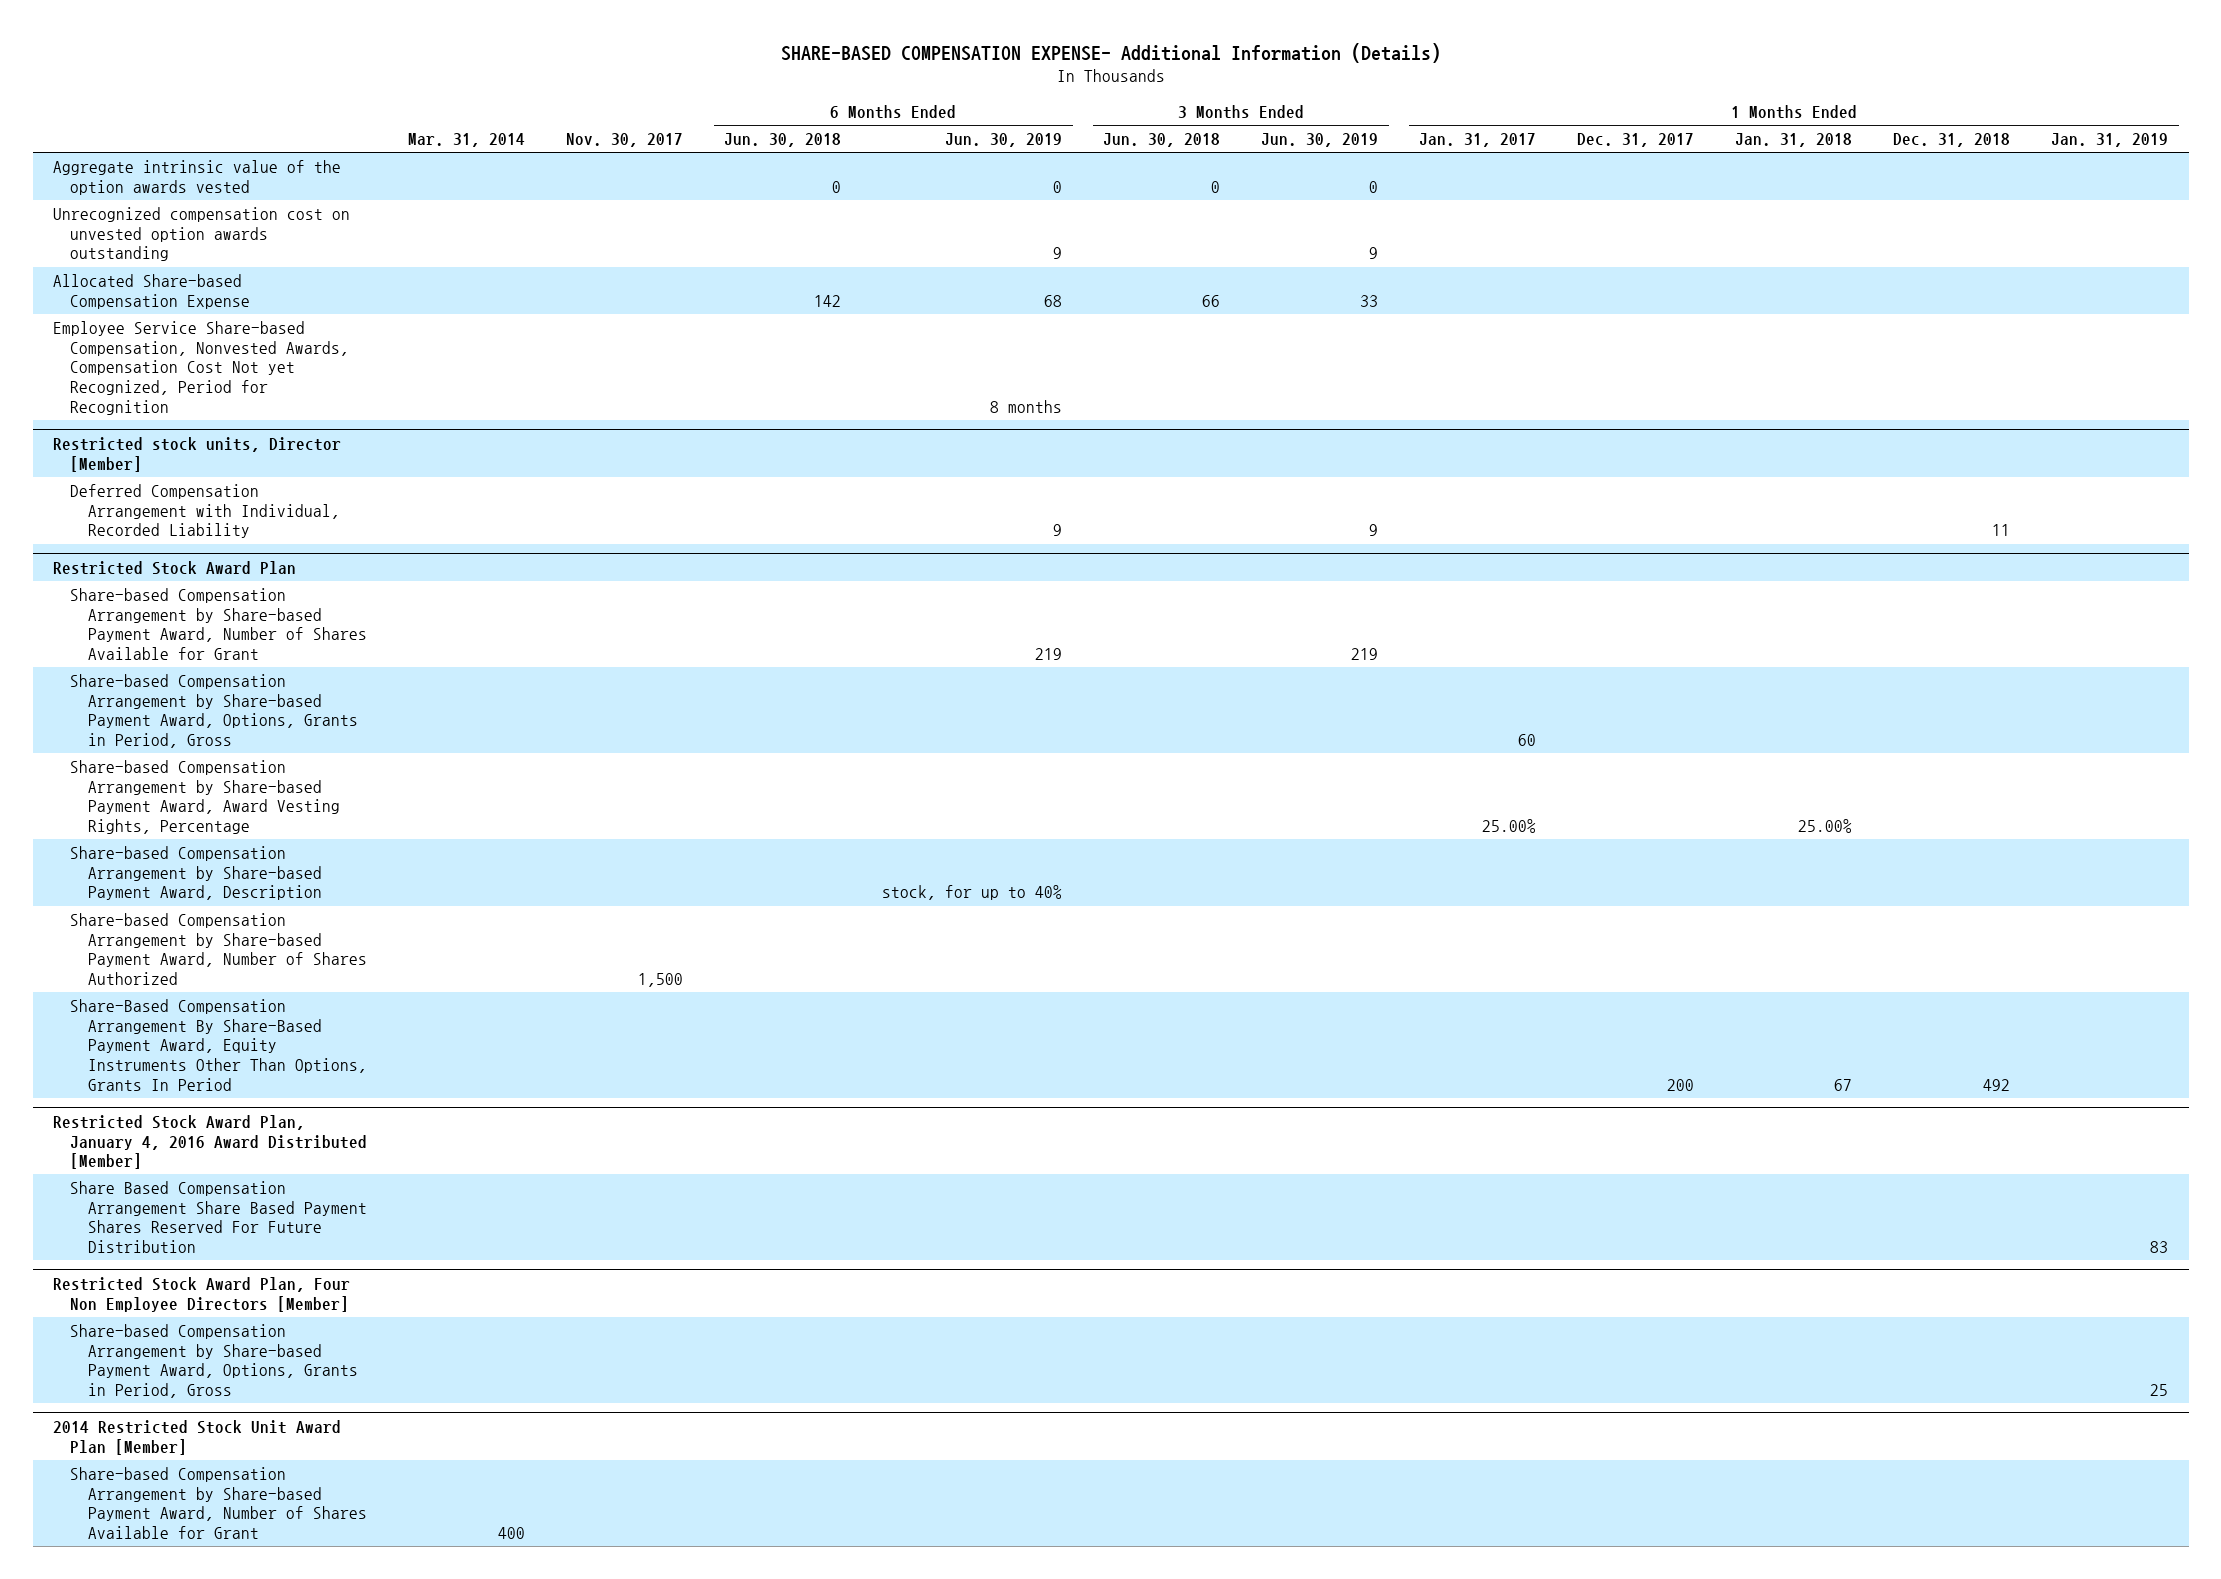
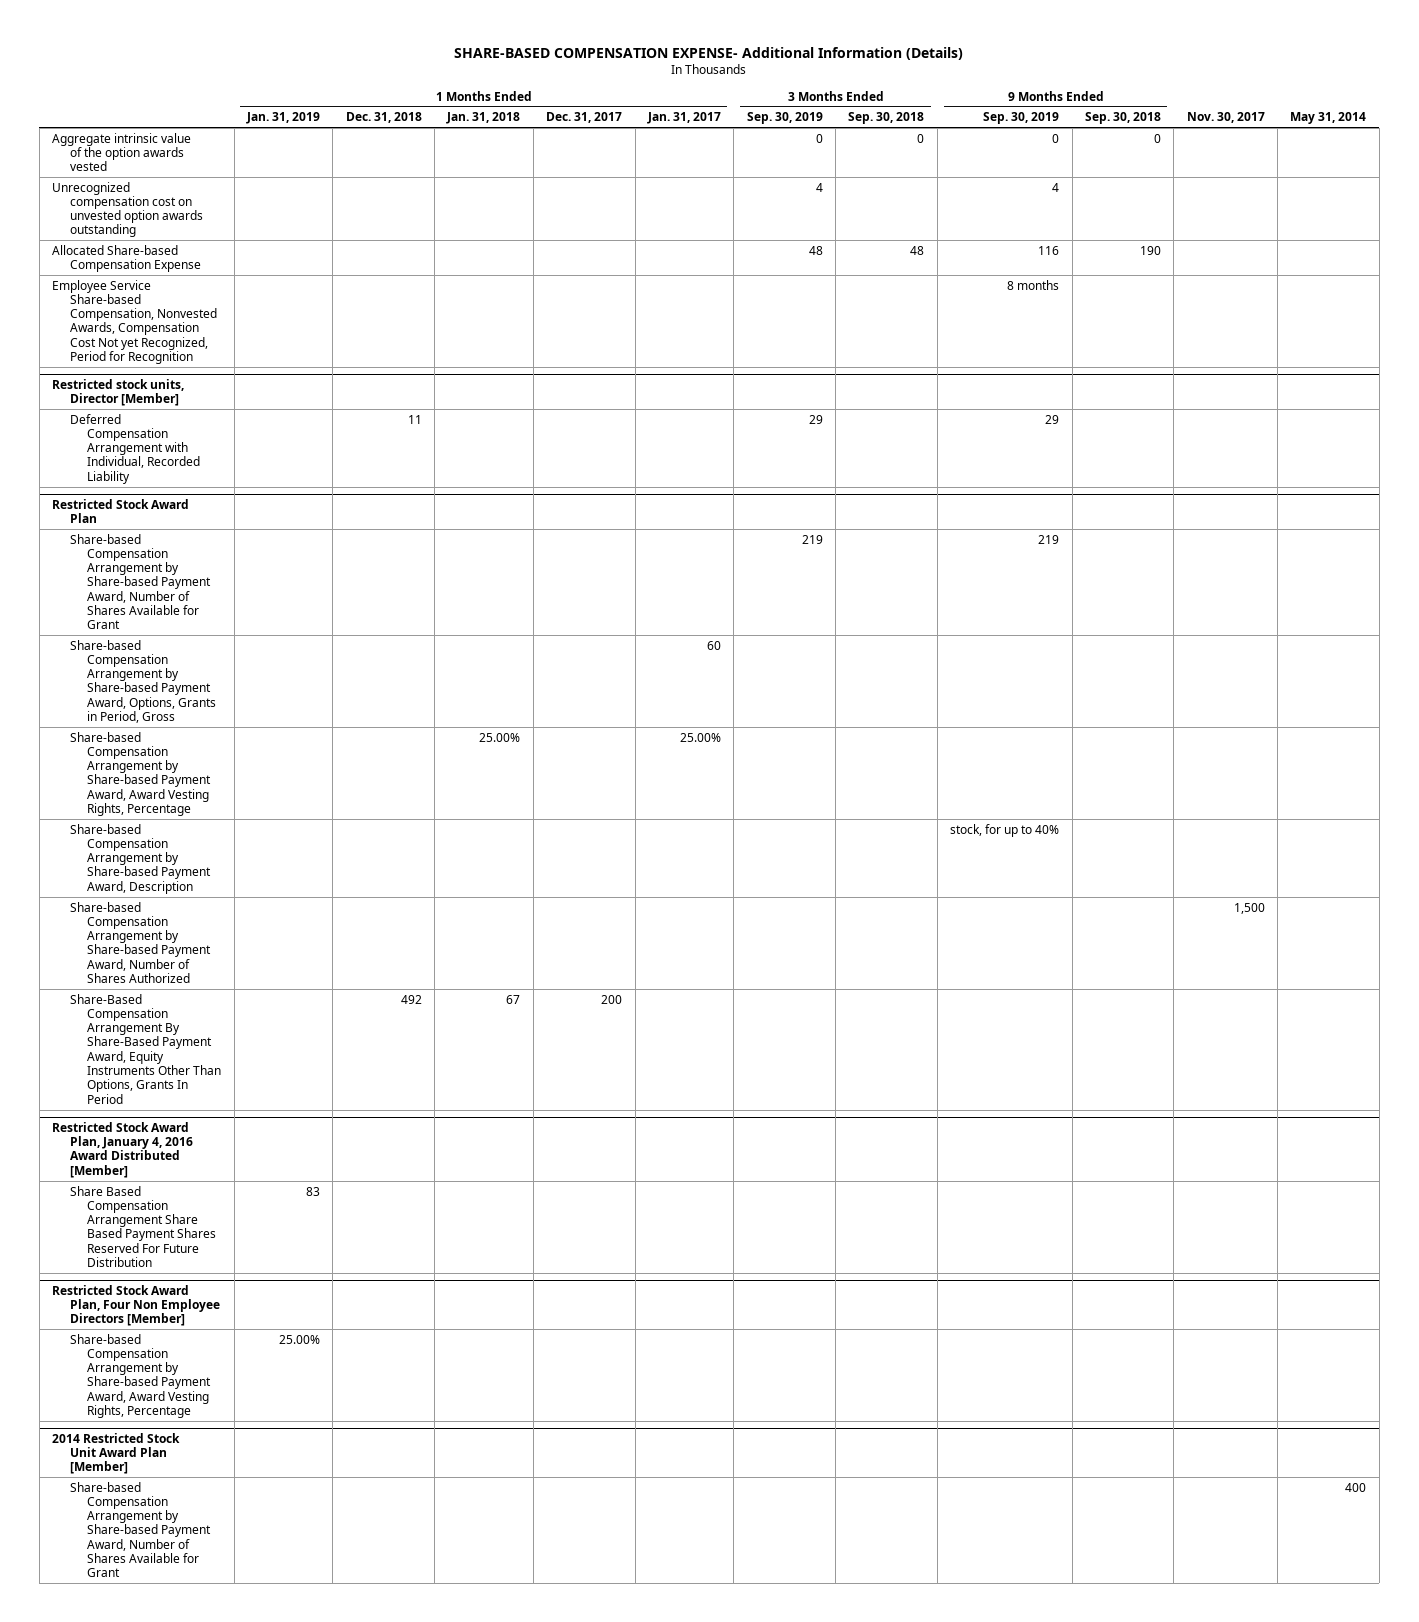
- | Mar. 31, 2014 | Nov. 30, 2017 | 6 Months Ended Jun. 30, 2018 | 6 Months Ended Jun. 30, 2019 | 3 Months Ended Jun. 30, 2018 | 3 Months Ended Jun. 30, 2019 | 1 Months Ended Jan. 31, 2017 | 1 Months Ended Dec. 31, 2017 | 1 Months Ended Jan. 31, 2018 | 1 Months Ended Dec. 31, 2018 | 1 Months Ended Jan. 31, 2019
+ | 1 Months Ended Jan. 31, 2019 | 1 Months Ended Dec. 31, 2018 | 1 Months Ended Jan. 31, 2018 | 1 Months Ended Dec. 31, 2017 | 1 Months Ended Jan. 31, 2017 | 3 Months Ended Sep. 30, 2019 | 3 Months Ended Sep. 30, 2018 | 9 Months Ended Sep. 30, 2019 | 9 Months Ended Sep. 30, 2018 | Nov. 30, 2017 | May 31, 2014
@ Restricted Stock Award Plan, Four Non Employee Directors [Member]
- Share-based Compensation Arrangement by Share-based Payment Award, Options, Grants in Period, Gross | | | | | | | | | | | 25
+ Share-based Compensation Arrangement by Share-based Payment Award, Award Vesting Rights, Percentage | 25.00% | | | | | | | | | |

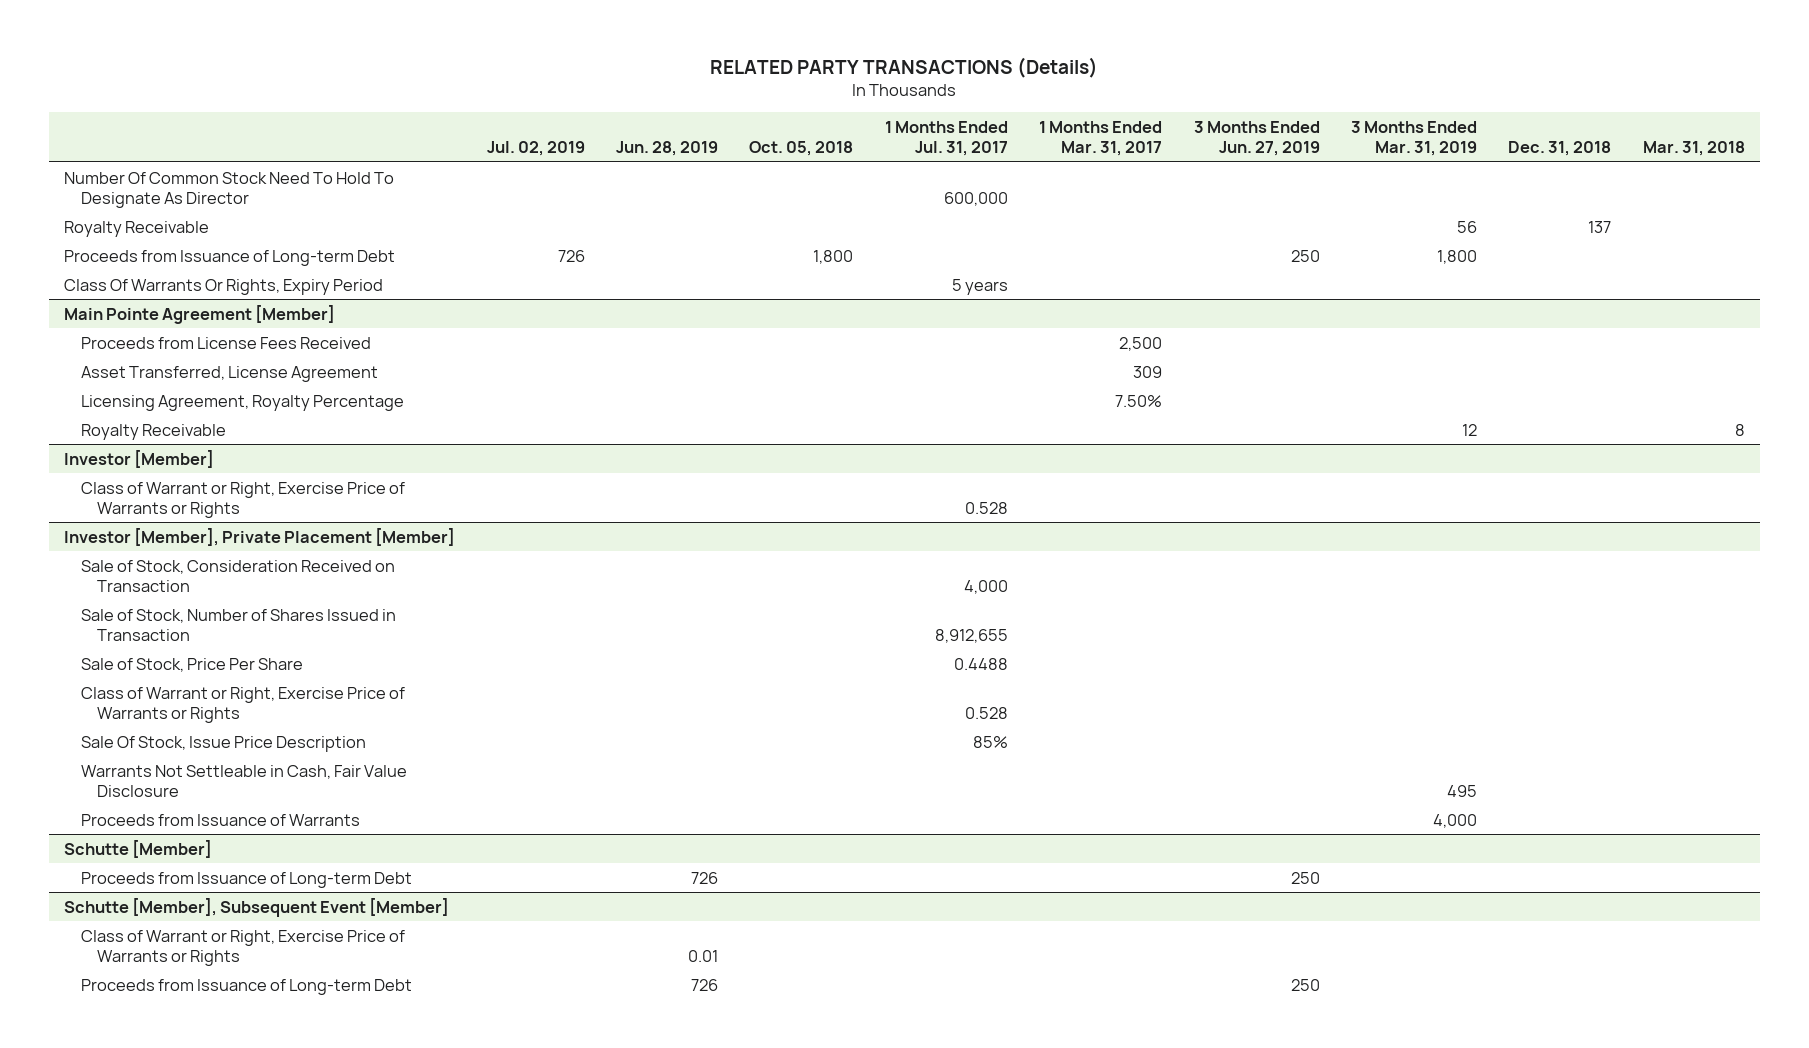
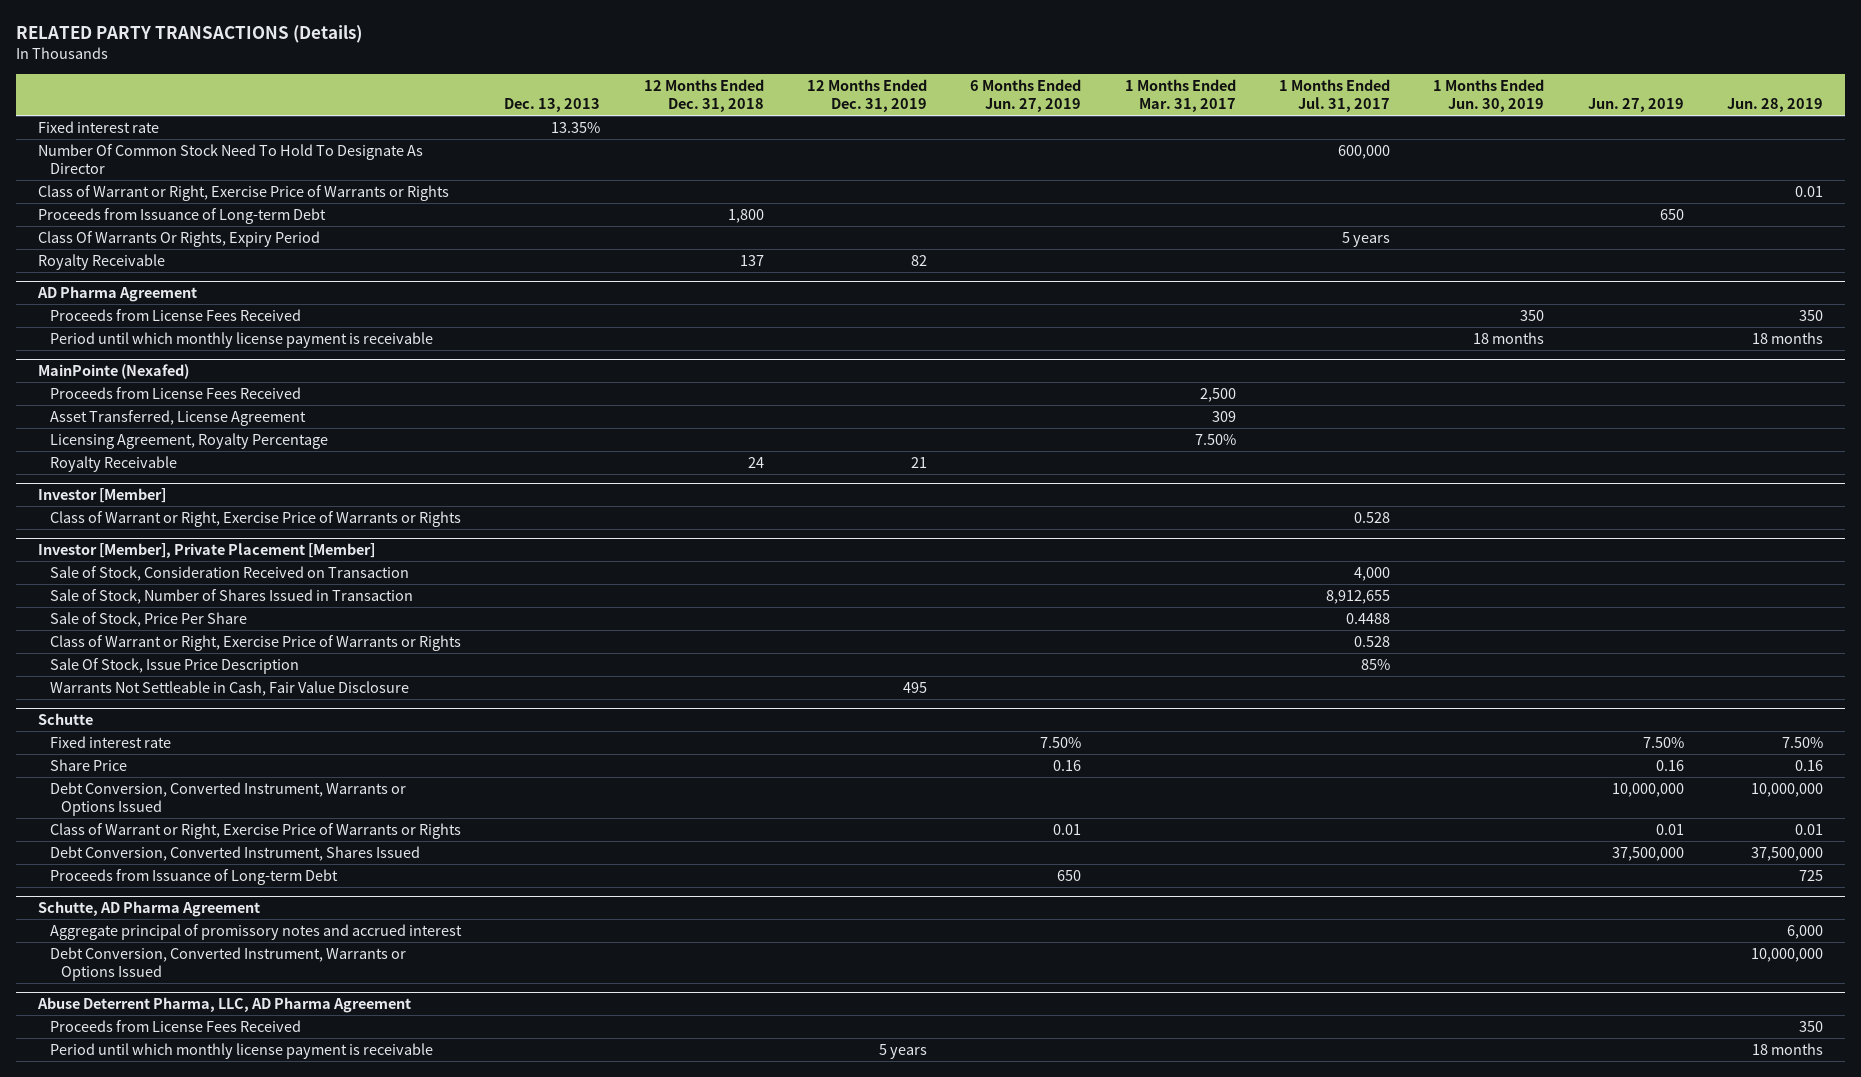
- | Jul. 02, 2019 | Jun. 28, 2019 | Oct. 05, 2018 | 1 Months Ended Jul. 31, 2017 | 1 Months Ended Mar. 31, 2017 | 3 Months Ended Jun. 27, 2019 | 3 Months Ended Mar. 31, 2019 | Dec. 31, 2018 | Mar. 31, 2018
+ | Dec. 13, 2013 | 12 Months Ended Dec. 31, 2018 | 12 Months Ended Dec. 31, 2019 | 6 Months Ended Jun. 27, 2019 | 1 Months Ended Mar. 31, 2017 | 1 Months Ended Jul. 31, 2017 | 1 Months Ended Jun. 30, 2019 | Jun. 27, 2019 | Jun. 28, 2019
+ Fixed interest rate | 13.35% | | | | | | | |
+ Class of Warrant or Right, Exercise Price of Warrants or Rights | | | | | | | | | 0.01
- Main Pointe Agreement [Member]
moved down: Royalty Receivable | | 137 | 82 | | | | | |
+ AD Pharma Agreement
+ Proceeds from License Fees Received | | | | | | | 350 | | 350
+ Period until which monthly license payment is receivable | | | | | | | 18 months | | 18 months
+ MainPointe (Nexafed)
@ Investor [Member], Private Placement [Member]
- Proceeds from Issuance of Warrants | | | | | | | 4,000 | |
- Schutte [Member]
- Proceeds from Issuance of Long-term Debt | | 726 | | | | 250 | | |
- Schutte [Member], Subsequent Event [Member]
- Class of Warrant or Right, Exercise Price of Warrants or Rights | | 0.01 | | | | | | |
- Proceeds from Issuance of Long-term Debt | | 726 | | | | 250 | | |
+ Schutte
+ Fixed interest rate | | | | 7.50% | | | | 7.50% | 7.50%
+ Share Price | | | | 0.16 | | | | 0.16 | 0.16
+ Debt Conversion, Converted Instrument, Warrants or Options Issued | | | | | | | | 10,000,000 | 10,000,000
+ Class of Warrant or Right, Exercise Price of Warrants or Rights | | | | 0.01 | | | | 0.01 | 0.01
+ Debt Conversion, Converted Instrument, Shares Issued | | | | | | | | 37,500,000 | 37,500,000
+ Proceeds from Issuance of Long-term Debt | | | | 650 | | | | | 725
+ Schutte, AD Pharma Agreement
+ Aggregate principal of promissory notes and accrued interest | | | | | | | | | 6,000
+ Debt Conversion, Converted Instrument, Warrants or Options Issued | | | | | | | | | 10,000,000
+ Abuse Deterrent Pharma, LLC, AD Pharma Agreement
+ Proceeds from License Fees Received | | | | | | | | | 350
+ Period until which monthly license payment is receivable | | | 5 years | | | | | | 18 months

